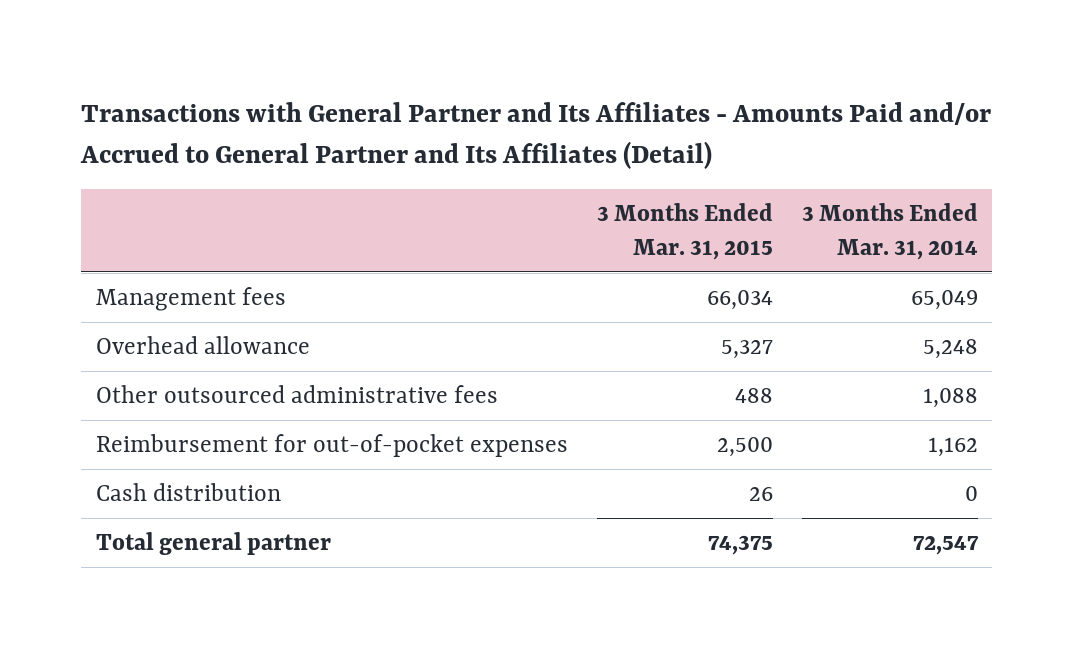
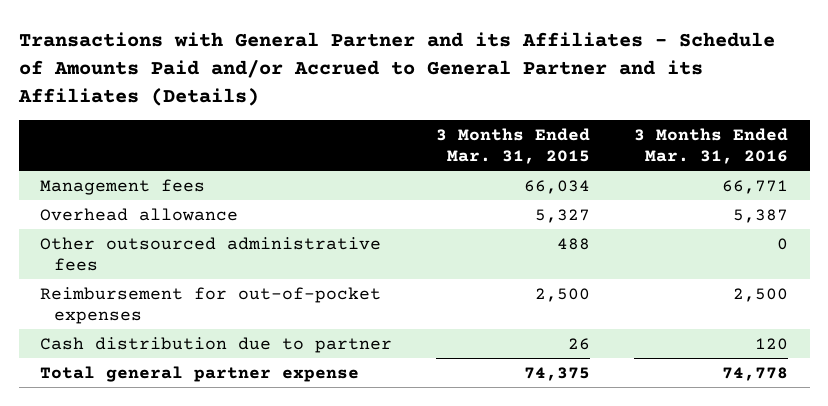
- Transactions with General Partner and Its Affiliates - Amounts Paid and/or Accrued to General Partner and Its Affiliates (Detail)
+ Transactions with General Partner and its Affiliates - Schedule of Amounts Paid and/or Accrued to General Partner and its Affiliates (Details)
- | 3 Months Ended Mar. 31, 2015 | 3 Months Ended Mar. 31, 2014
+ | 3 Months Ended Mar. 31, 2015 | 3 Months Ended Mar. 31, 2016
- Cash distribution | 26 | 0
- Total general partner | 74,375 | 72,547
+ Cash distribution due to partner | 26 | 120
+ Total general partner expense | 74,375 | 74,778

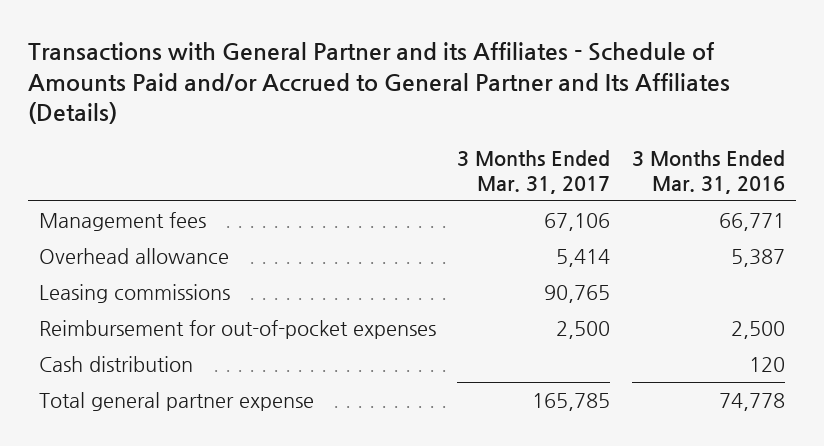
- Transactions with General Partner and its Affiliates - Schedule of Amounts Paid and/or Accrued to General Partner and its Affiliates (Details)
+ Transactions with General Partner and its Affiliates - Schedule of Amounts Paid and/or Accrued to General Partner and Its Affiliates (Details)
- | 3 Months Ended Mar. 31, 2015 | 3 Months Ended Mar. 31, 2016
+ | 3 Months Ended Mar. 31, 2017 | 3 Months Ended Mar. 31, 2016
- Other outsourced administrative fees | 488 | 0
+ Leasing commissions | 90,765 |
- Cash distribution due to partner | 26 | 120
+ Cash distribution | | 120

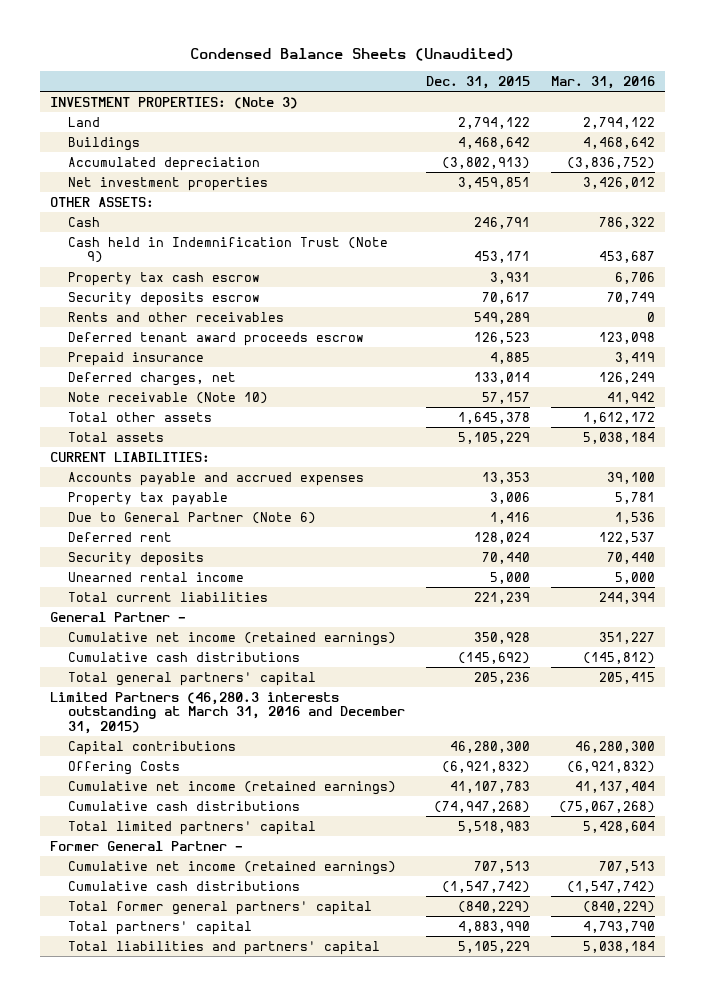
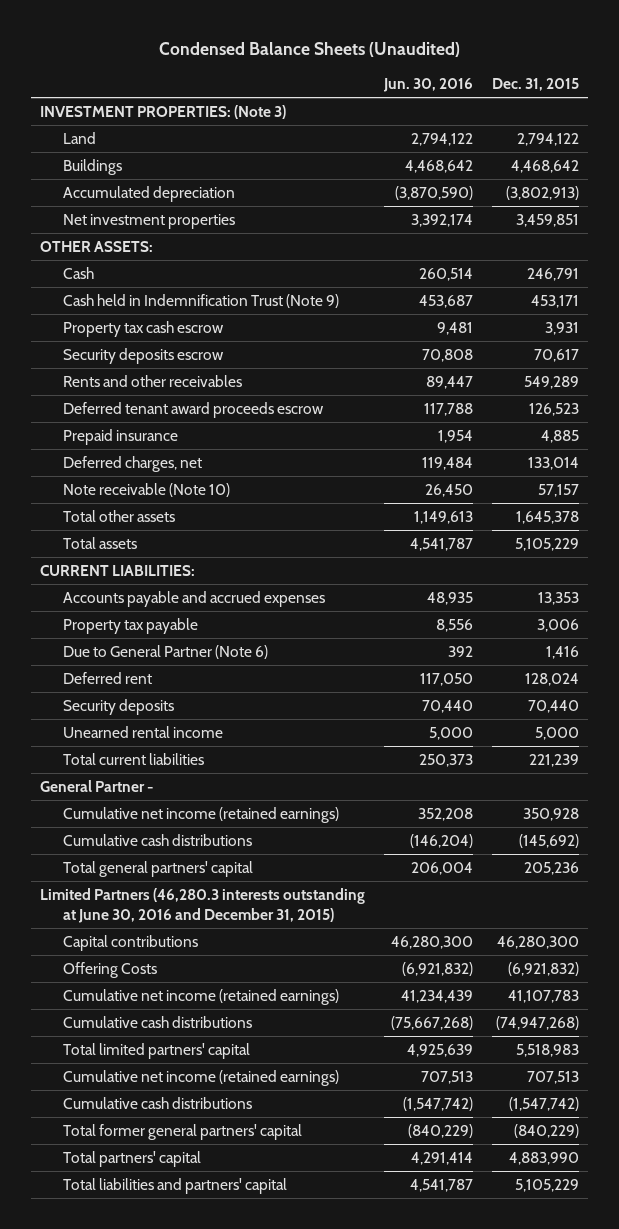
- | Dec. 31, 2015 | Mar. 31, 2016
+ | Jun. 30, 2016 | Dec. 31, 2015
- Limited Partners (46,280.3 interests outstanding at March 31, 2016 and December 31, 2015)
+ Limited Partners (46,280.3 interests outstanding at June 30, 2016 and December 31, 2015)
- Former General Partner -

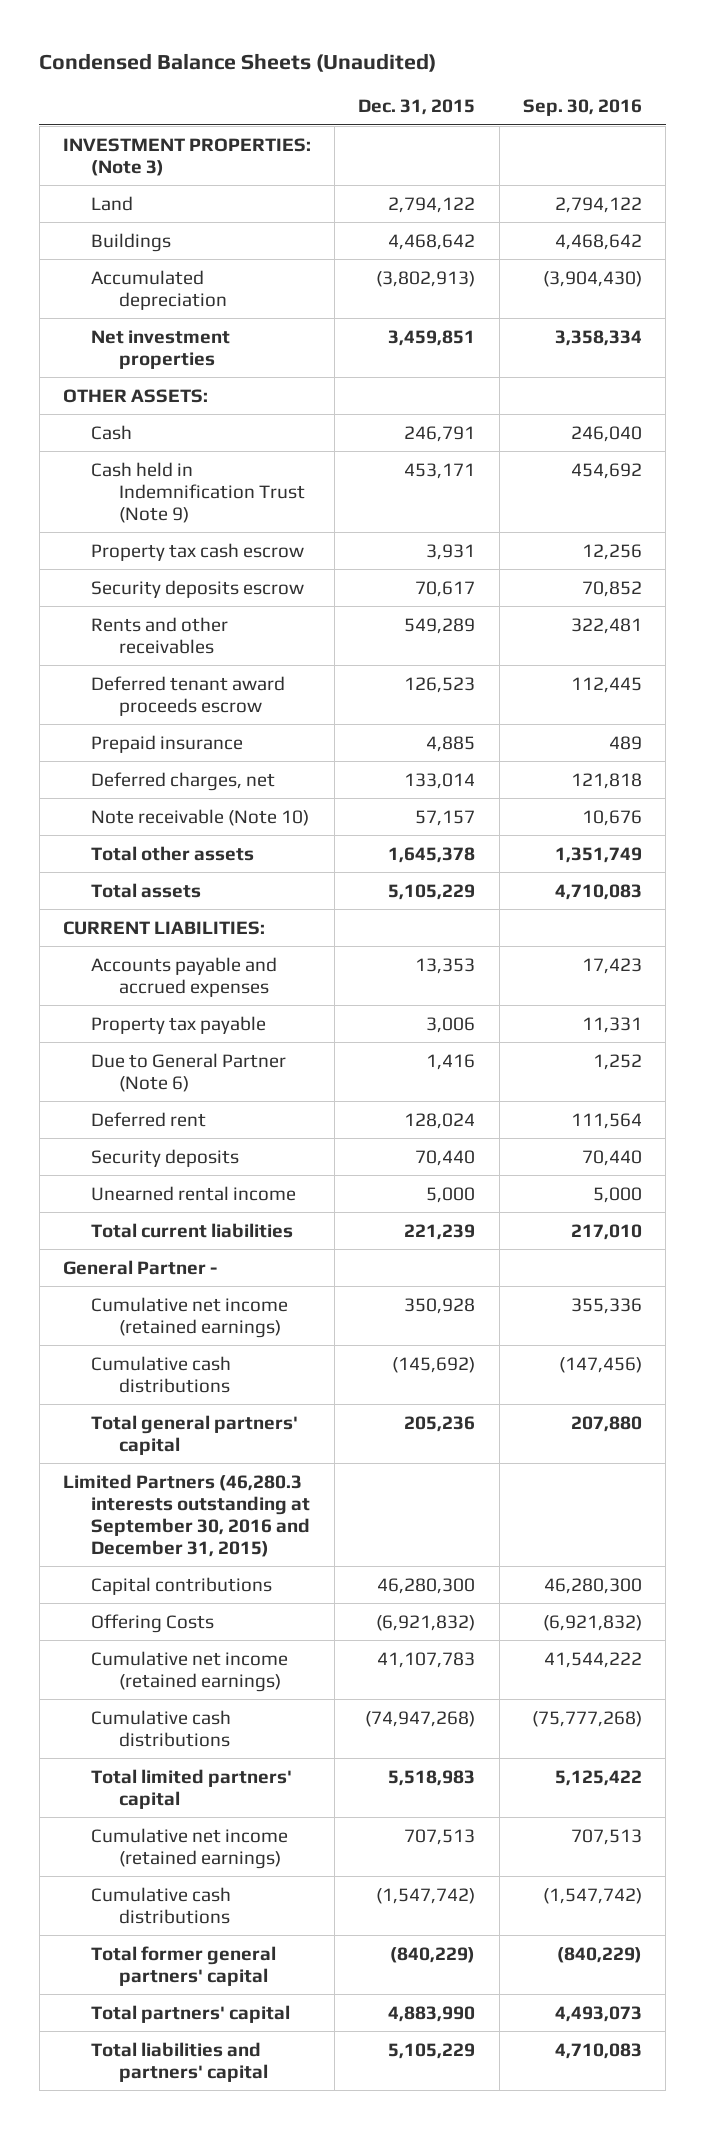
- | Jun. 30, 2016 | Dec. 31, 2015
+ | Dec. 31, 2015 | Sep. 30, 2016
- Limited Partners (46,280.3 interests outstanding at June 30, 2016 and December 31, 2015)
+ Limited Partners (46,280.3 interests outstanding at September 30, 2016 and December 31, 2015)

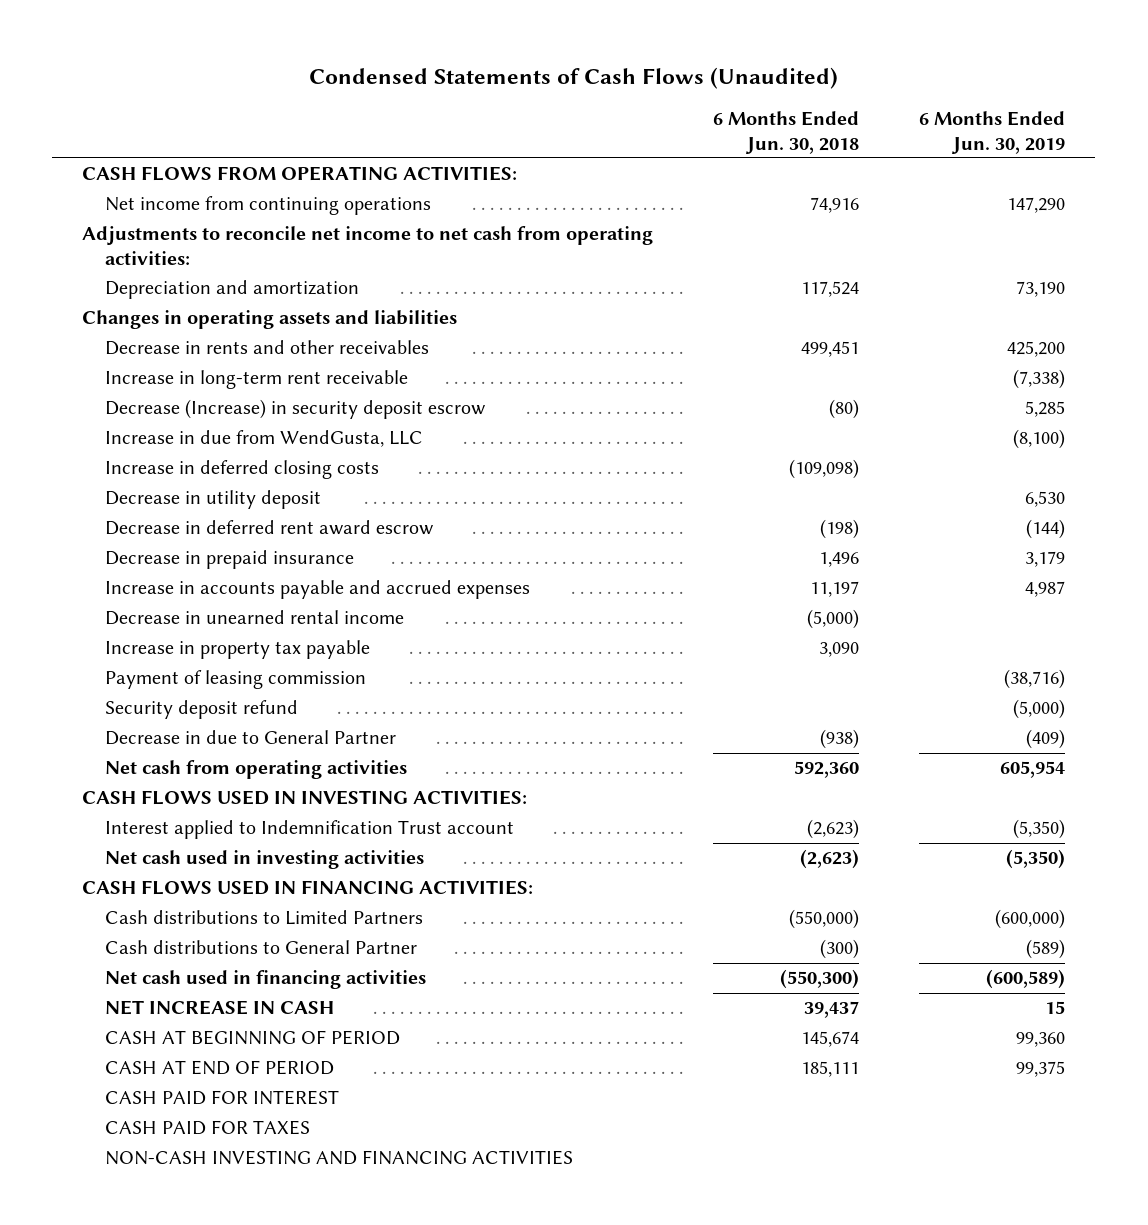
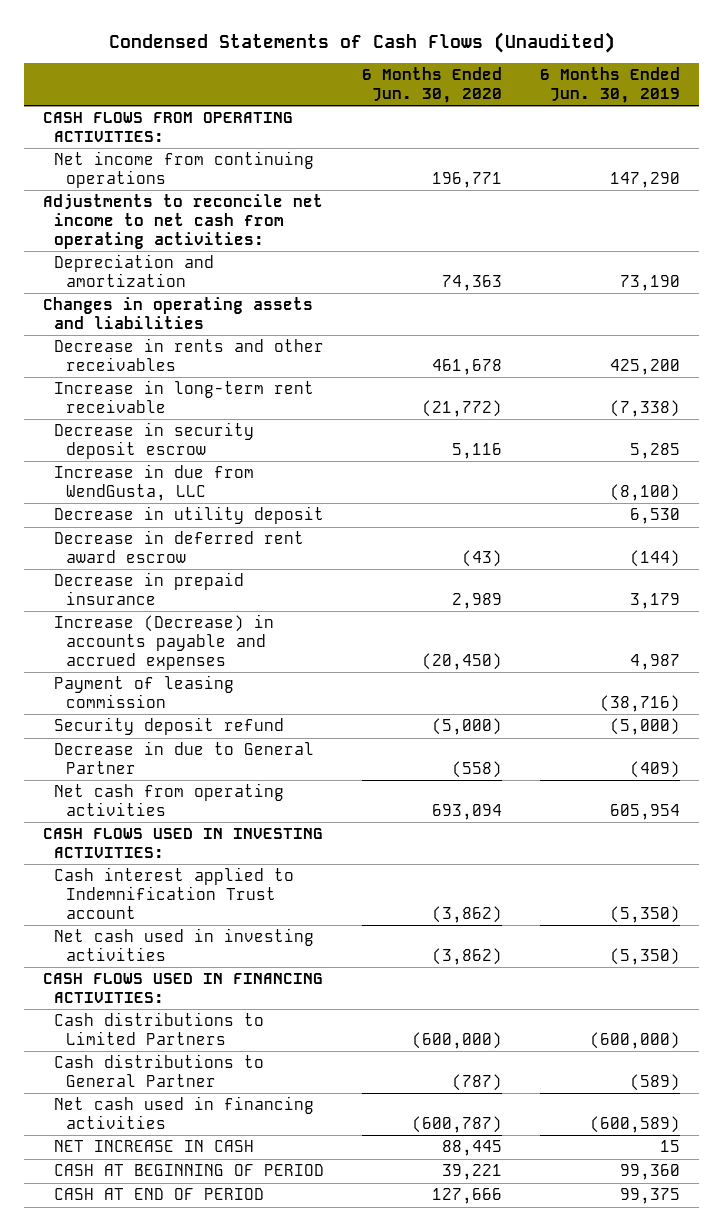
- | 6 Months Ended Jun. 30, 2018 | 6 Months Ended Jun. 30, 2019
+ | 6 Months Ended Jun. 30, 2020 | 6 Months Ended Jun. 30, 2019
- Decrease (Increase) in security deposit escrow | (80) | 5,285
+ Decrease in security deposit escrow | 5,116 | 5,285
- Increase in deferred closing costs | (109,098) |
- Increase in accounts payable and accrued expenses | 11,197 | 4,987
- Decrease in unearned rental income | (5,000) |
- Increase in property tax payable | 3,090 |
+ Increase (Decrease) in accounts payable and accrued expenses | (20,450) | 4,987
- Interest applied to Indemnification Trust account | (2,623) | (5,350)
+ Cash interest applied to Indemnification Trust account | (3,862) | (5,350)
- CASH PAID FOR INTEREST
- CASH PAID FOR TAXES
- NON-CASH INVESTING AND FINANCING ACTIVITIES

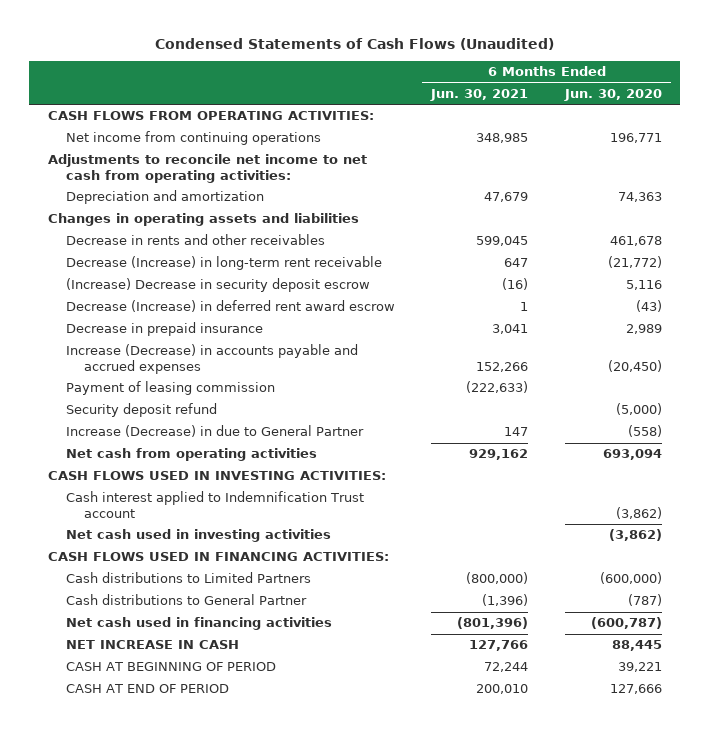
- | 6 Months Ended Jun. 30, 2020 | 6 Months Ended Jun. 30, 2019
+ | 6 Months Ended Jun. 30, 2021 | 6 Months Ended Jun. 30, 2020
- Increase in long-term rent receivable | (21,772) | (7,338)
- Decrease in security deposit escrow | 5,116 | 5,285
- Increase in due from WendGusta, LLC | | (8,100)
- Decrease in utility deposit | | 6,530
- Decrease in deferred rent award escrow | (43) | (144)
+ Decrease (Increase) in long-term rent receivable | 647 | (21,772)
+ (Increase) Decrease in security deposit escrow | (16) | 5,116
+ Decrease (Increase) in deferred rent award escrow | 1 | (43)
- Decrease in due to General Partner | (558) | (409)
+ Increase (Decrease) in due to General Partner | 147 | (558)

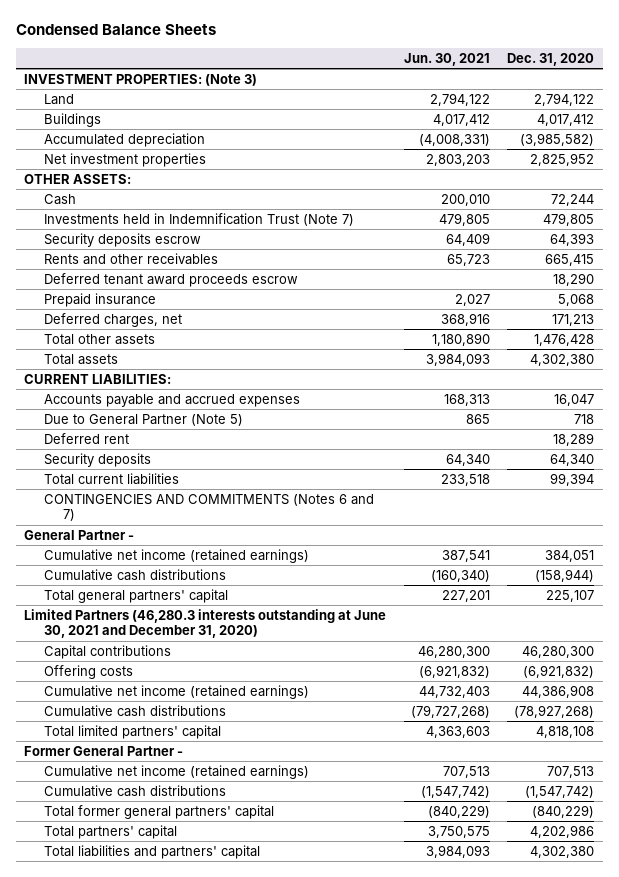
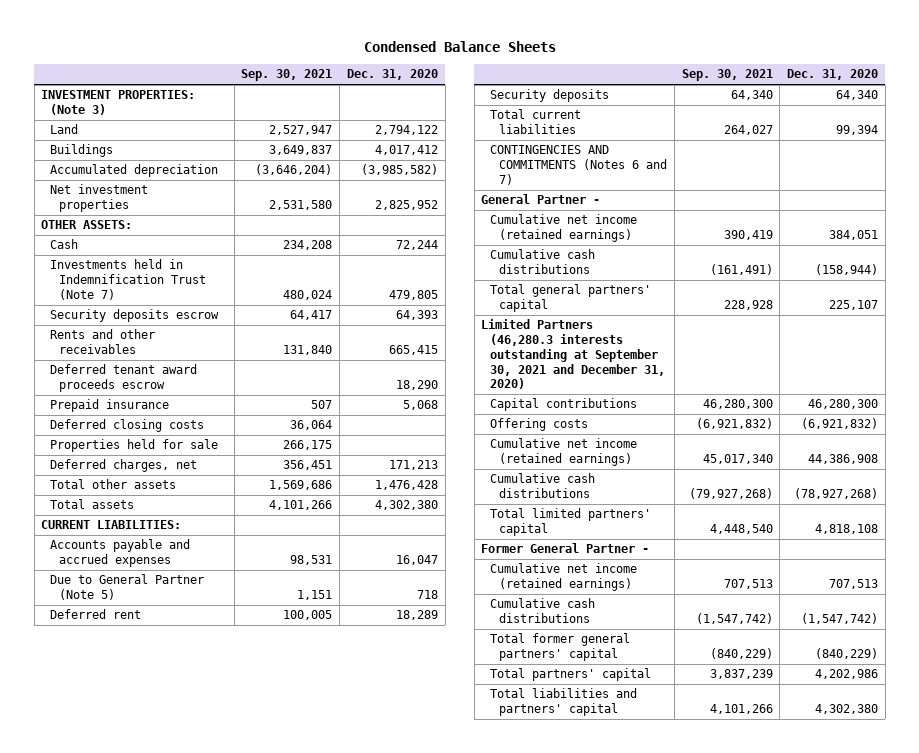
- | Jun. 30, 2021 | Dec. 31, 2020
+ | Sep. 30, 2021 | Dec. 31, 2020
+ Deferred closing costs | 36,064 |
+ Properties held for sale | 266,175 |
- Limited Partners (46,280.3 interests outstanding at June 30, 2021 and December 31, 2020)
+ Limited Partners (46,280.3 interests outstanding at September 30, 2021 and December 31, 2020)

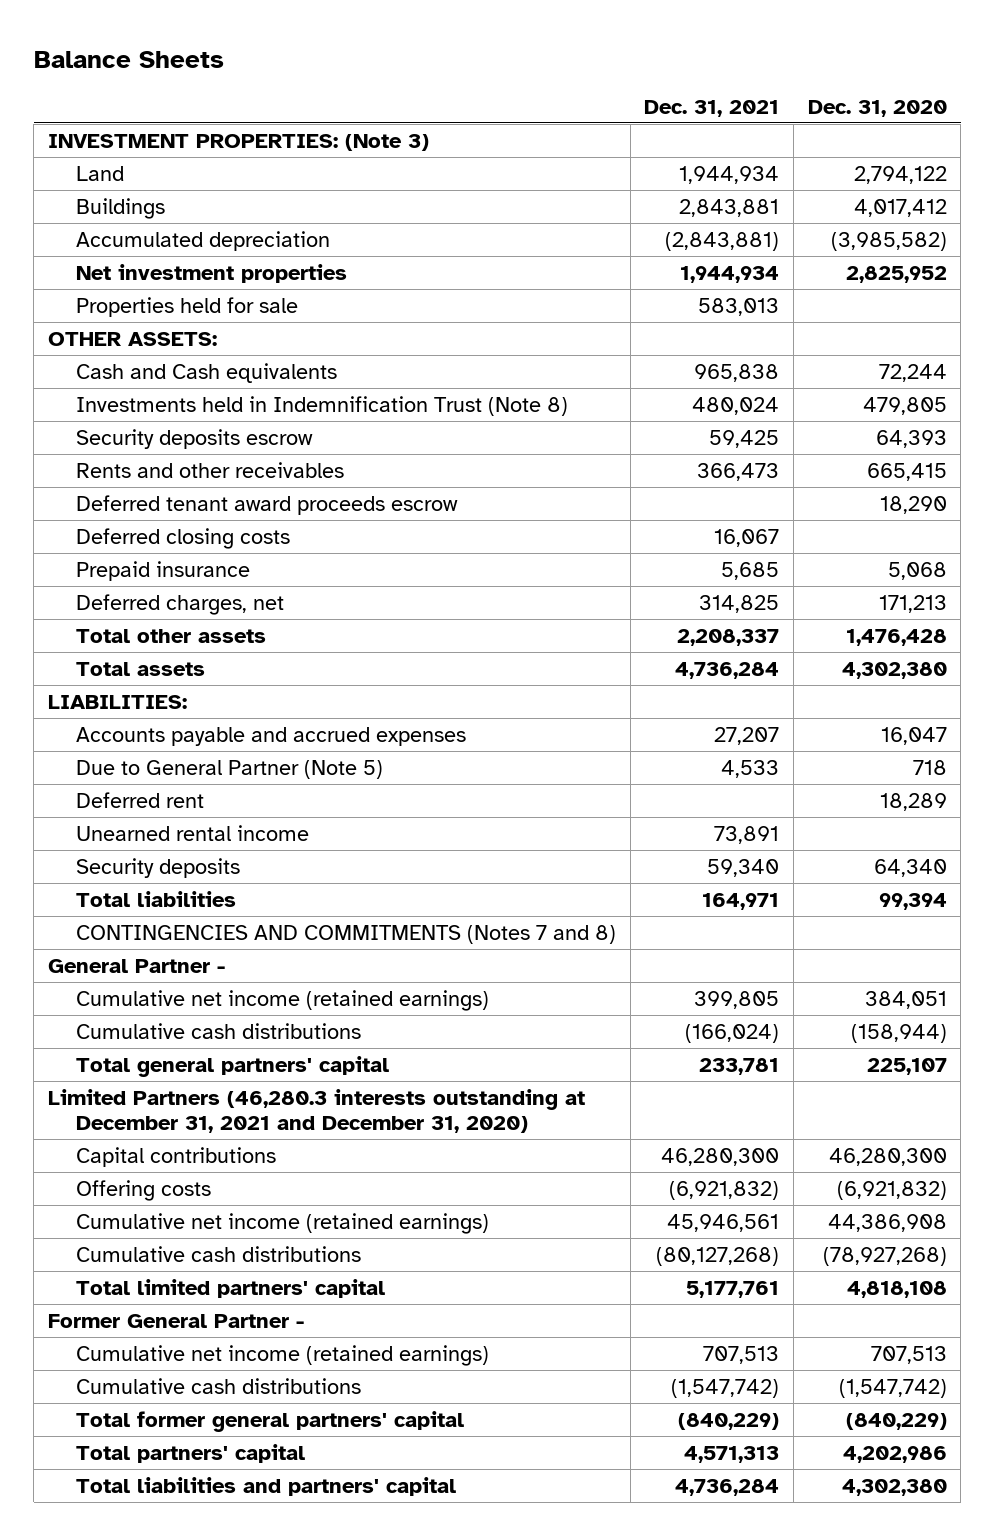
- Condensed Balance Sheets
+ Balance Sheets
- | Sep. 30, 2021 | Dec. 31, 2020
+ | Dec. 31, 2021 | Dec. 31, 2020
moved up: Properties held for sale | 583,013 |
- Cash | 234,208 | 72,244
- Investments held in Indemnification Trust (Note 7) | 480,024 | 479,805
+ Cash and Cash equivalents | 965,838 | 72,244
+ Investments held in Indemnification Trust (Note 8) | 480,024 | 479,805
moved down: Prepaid insurance | 5,685 | 5,068
- CURRENT LIABILITIES:
+ LIABILITIES:
+ Unearned rental income | 73,891 |
- Total current liabilities | 264,027 | 99,394
- CONTINGENCIES AND COMMITMENTS (Notes 6 and 7)
+ Total liabilities | 164,971 | 99,394
+ CONTINGENCIES AND COMMITMENTS (Notes 7 and 8)
- Limited Partners (46,280.3 interests outstanding at September 30, 2021 and December 31, 2020)
+ Limited Partners (46,280.3 interests outstanding at December 31, 2021 and December 31, 2020)

